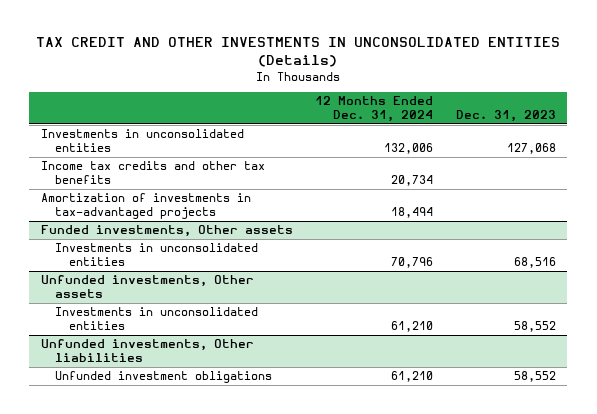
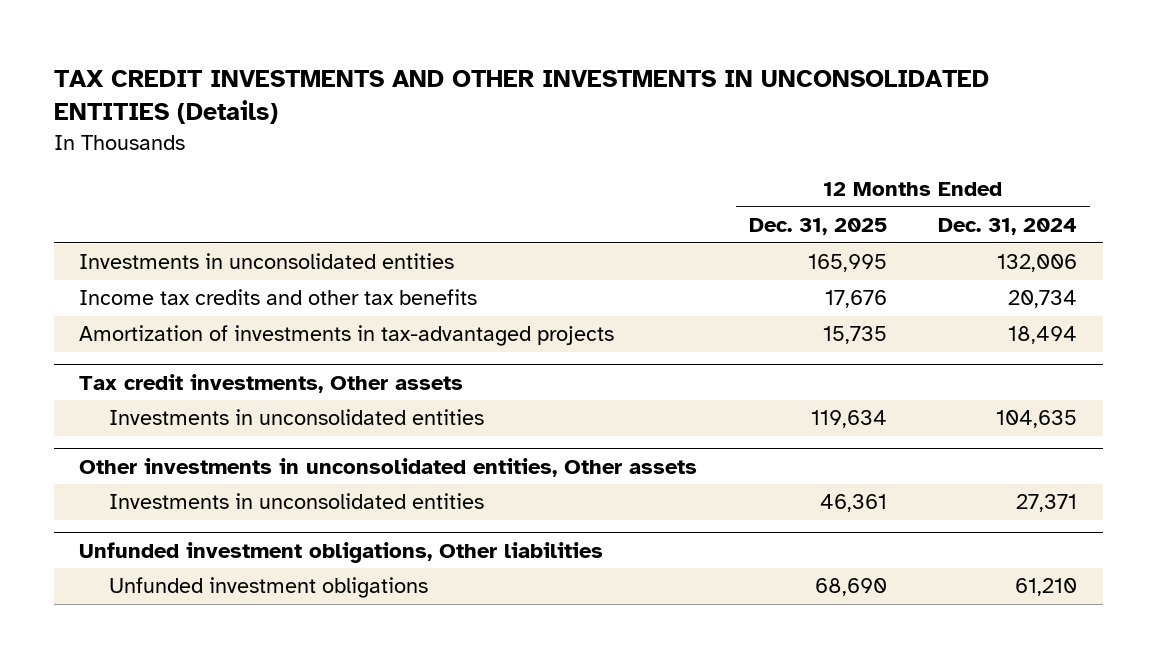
- TAX CREDIT AND OTHER INVESTMENTS IN UNCONSOLIDATED ENTITIES (Details)
+ TAX CREDIT INVESTMENTS AND OTHER INVESTMENTS IN UNCONSOLIDATED ENTITIES (Details)
- | 12 Months Ended Dec. 31, 2024 | Dec. 31, 2023
+ | 12 Months Ended Dec. 31, 2025 | 12 Months Ended Dec. 31, 2024
- Funded investments, Other assets
- Investments in unconsolidated entities | 70,796 | 68,516
- Unfunded investments, Other assets
- Investments in unconsolidated entities | 61,210 | 58,552
- Unfunded investments, Other liabilities
+ Tax credit investments, Other assets
+ Investments in unconsolidated entities | 119,634 | 104,635
+ Other investments in unconsolidated entities, Other assets
+ Investments in unconsolidated entities | 46,361 | 27,371
+ Unfunded investment obligations, Other liabilities

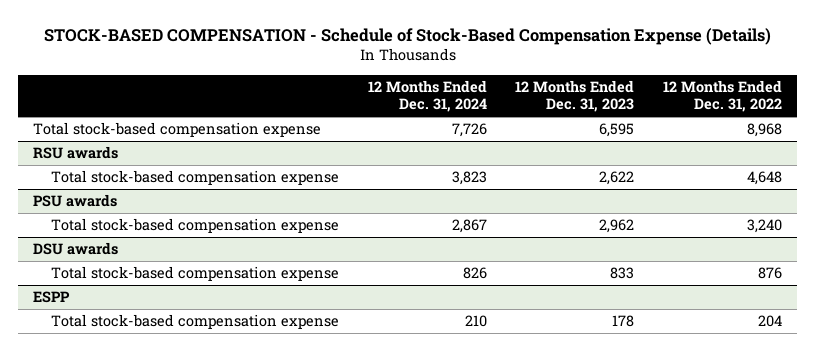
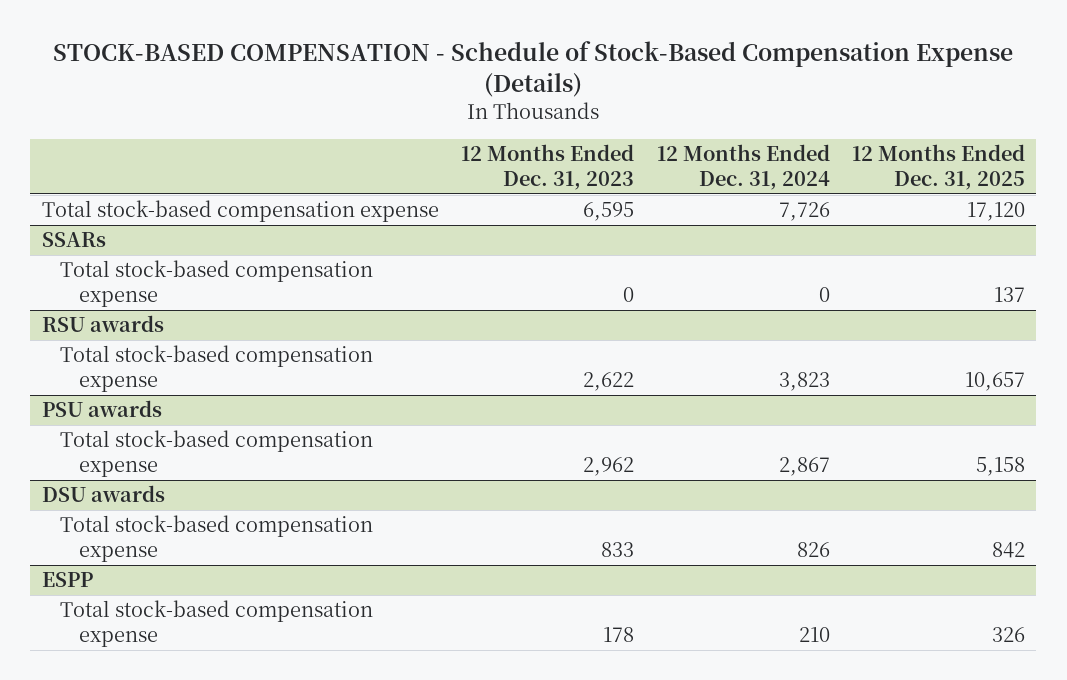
- | 12 Months Ended Dec. 31, 2024 | 12 Months Ended Dec. 31, 2023 | 12 Months Ended Dec. 31, 2022
+ | 12 Months Ended Dec. 31, 2023 | 12 Months Ended Dec. 31, 2024 | 12 Months Ended Dec. 31, 2025
+ SSARs
+ Total stock-based compensation expense | 0 | 0 | 137

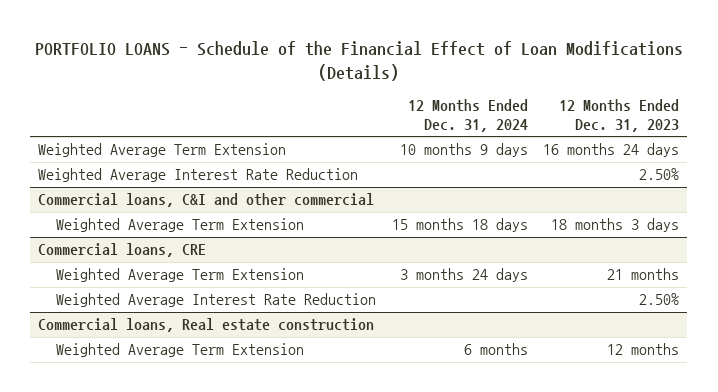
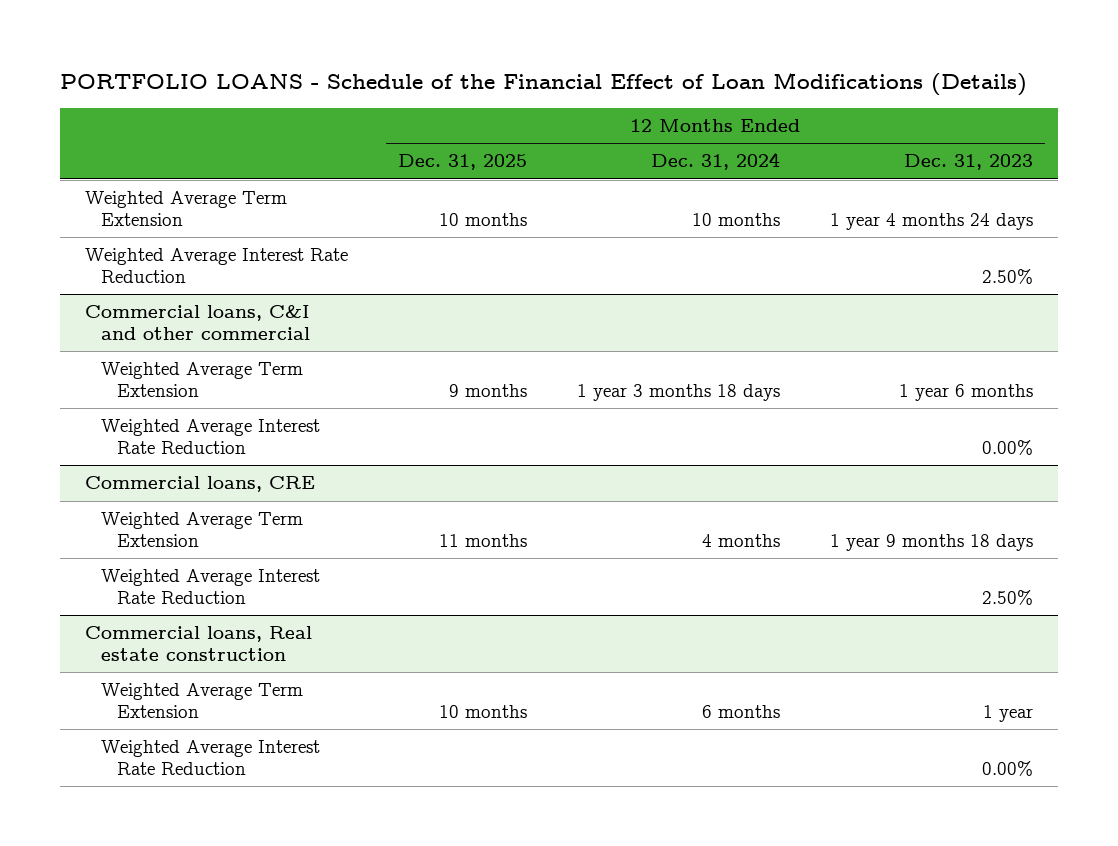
- | 12 Months Ended Dec. 31, 2024 | 12 Months Ended Dec. 31, 2023
+ | 12 Months Ended Dec. 31, 2025 | 12 Months Ended Dec. 31, 2024 | 12 Months Ended Dec. 31, 2023
- Weighted Average Term Extension | 10 months 9 days | 16 months 24 days
+ Weighted Average Term Extension | 10 months | 10 months | 1 year 4 months 24 days
@ Commercial loans, C&I and other commercial
- Weighted Average Term Extension | 15 months 18 days | 18 months 3 days
+ Weighted Average Term Extension | 9 months | 1 year 3 months 18 days | 1 year 6 months
+ Weighted Average Interest Rate Reduction | | | 0.00%
@ Commercial loans, CRE
- Weighted Average Term Extension | 3 months 24 days | 21 months
+ Weighted Average Term Extension | 11 months | 4 months | 1 year 9 months 18 days
@ Commercial loans, Real estate construction
- Weighted Average Term Extension | 6 months | 12 months
+ Weighted Average Term Extension | 10 months | 6 months | 1 year
+ Weighted Average Interest Rate Reduction | | | 0.00%

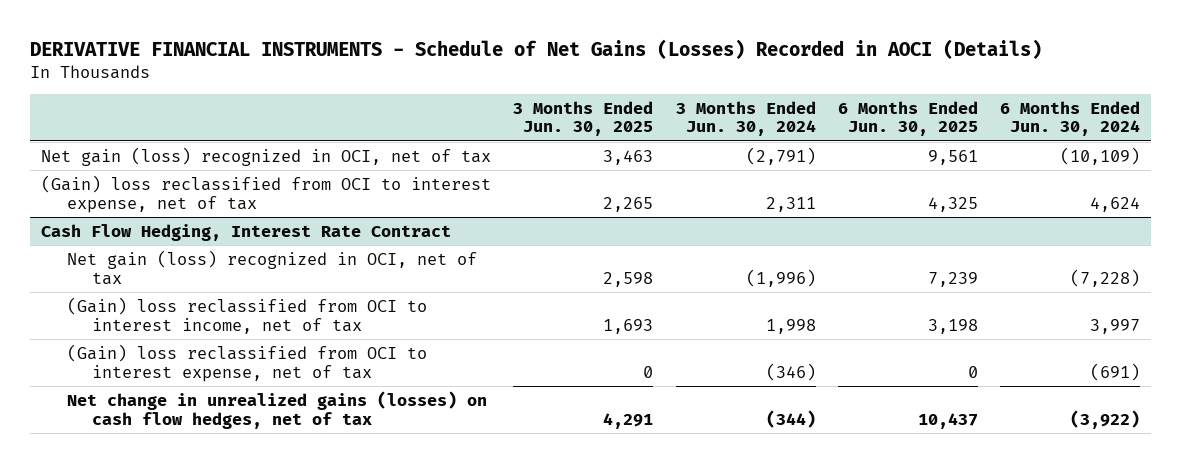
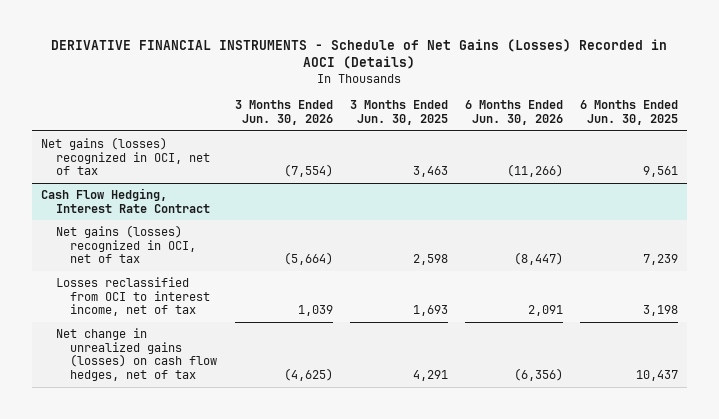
- | 3 Months Ended Jun. 30, 2025 | 3 Months Ended Jun. 30, 2024 | 6 Months Ended Jun. 30, 2025 | 6 Months Ended Jun. 30, 2024
+ | 3 Months Ended Jun. 30, 2026 | 3 Months Ended Jun. 30, 2025 | 6 Months Ended Jun. 30, 2026 | 6 Months Ended Jun. 30, 2025
- Net gain (loss) recognized in OCI, net of tax | 3,463 | (2,791) | 9,561 | (10,109)
- (Gain) loss reclassified from OCI to interest expense, net of tax | 2,265 | 2,311 | 4,325 | 4,624
+ Net gains (losses) recognized in OCI, net of tax | (7,554) | 3,463 | (11,266) | 9,561
@ Cash Flow Hedging, Interest Rate Contract
- Net gain (loss) recognized in OCI, net of tax | 2,598 | (1,996) | 7,239 | (7,228)
- (Gain) loss reclassified from OCI to interest income, net of tax | 1,693 | 1,998 | 3,198 | 3,997
- (Gain) loss reclassified from OCI to interest expense, net of tax | 0 | (346) | 0 | (691)
+ Net gains (losses) recognized in OCI, net of tax | (5,664) | 2,598 | (8,447) | 7,239
+ Losses reclassified from OCI to interest income, net of tax | 1,039 | 1,693 | 2,091 | 3,198

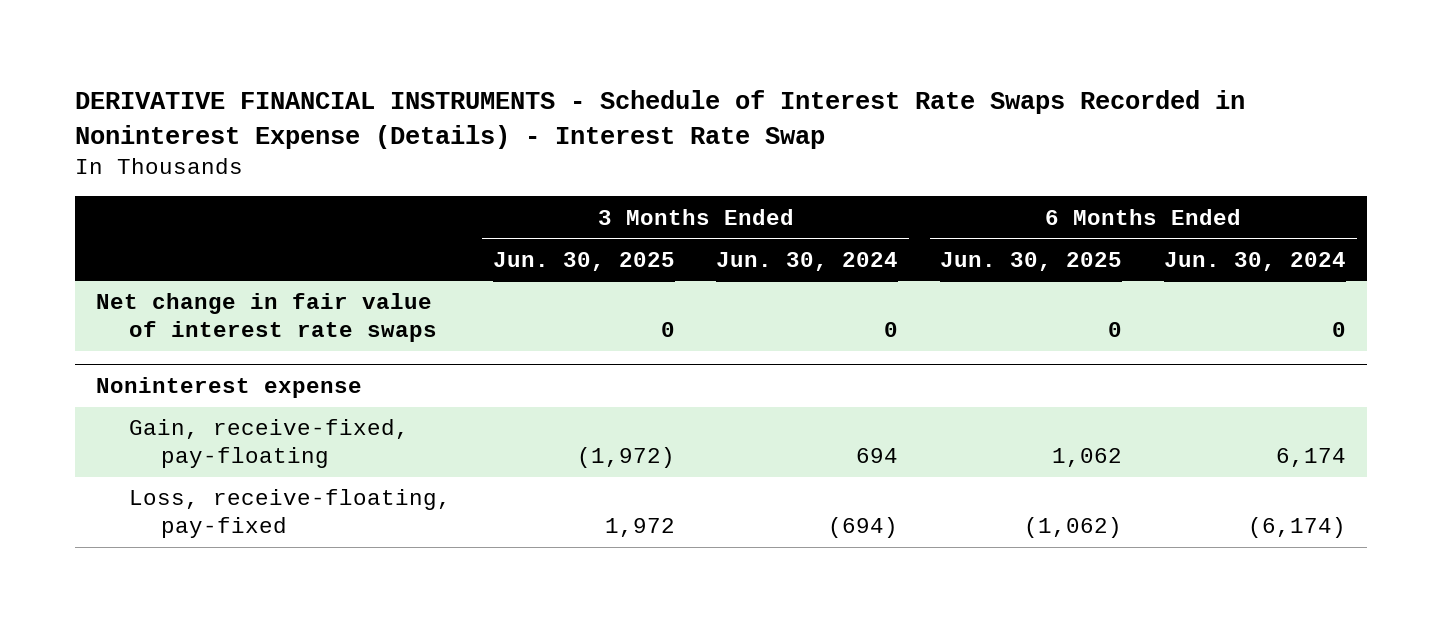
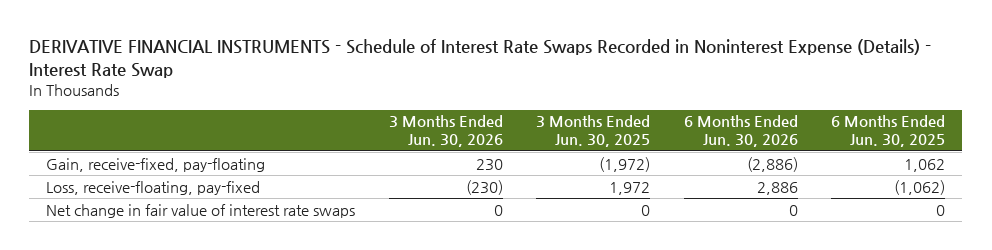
- | 3 Months Ended Jun. 30, 2025 | 3 Months Ended Jun. 30, 2024 | 6 Months Ended Jun. 30, 2025 | 6 Months Ended Jun. 30, 2024
+ | 3 Months Ended Jun. 30, 2026 | 3 Months Ended Jun. 30, 2025 | 6 Months Ended Jun. 30, 2026 | 6 Months Ended Jun. 30, 2025
- Noninterest expense
moved down: Net change in fair value of interest rate swaps | 0 | 0 | 0 | 0

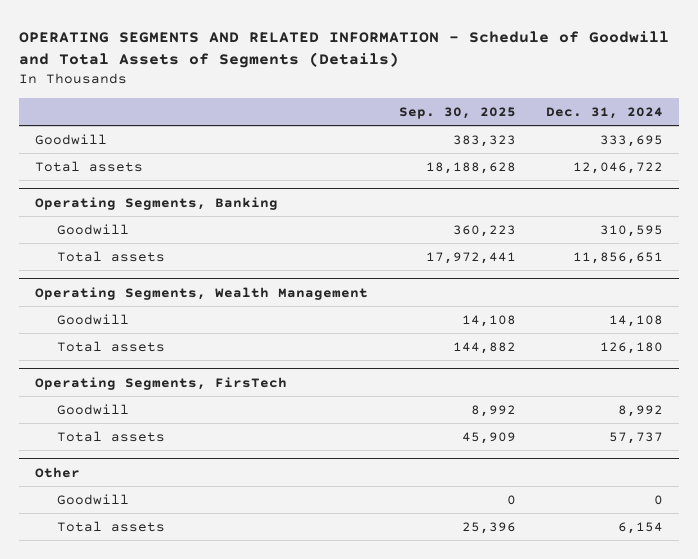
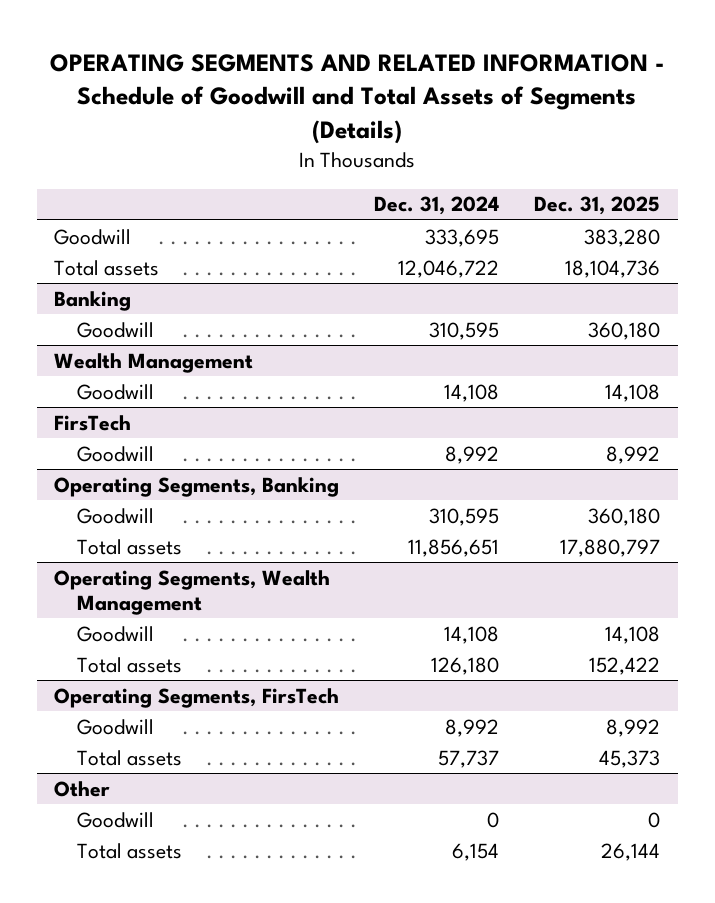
- | Sep. 30, 2025 | Dec. 31, 2024
+ | Dec. 31, 2024 | Dec. 31, 2025
+ Banking
+ Goodwill | 310,595 | 360,180
+ Wealth Management
+ Goodwill | 14,108 | 14,108
+ FirsTech
+ Goodwill | 8,992 | 8,992

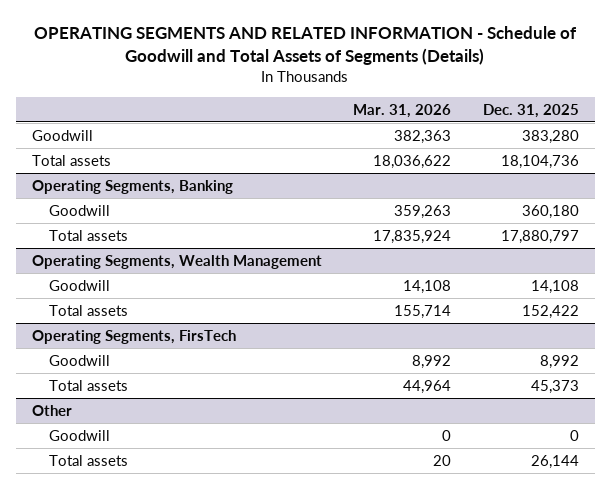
- | Dec. 31, 2024 | Dec. 31, 2025
+ | Mar. 31, 2026 | Dec. 31, 2025
- Banking
- Goodwill | 310,595 | 360,180
- Wealth Management
- Goodwill | 14,108 | 14,108
- FirsTech
- Goodwill | 8,992 | 8,992

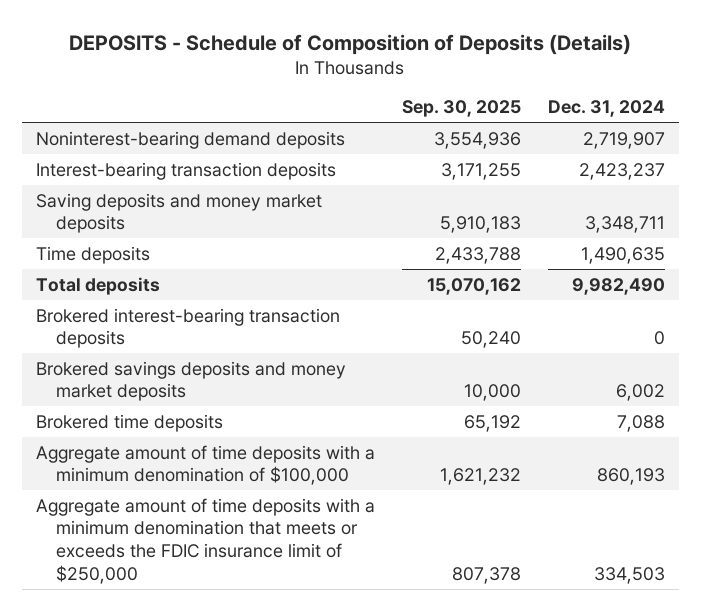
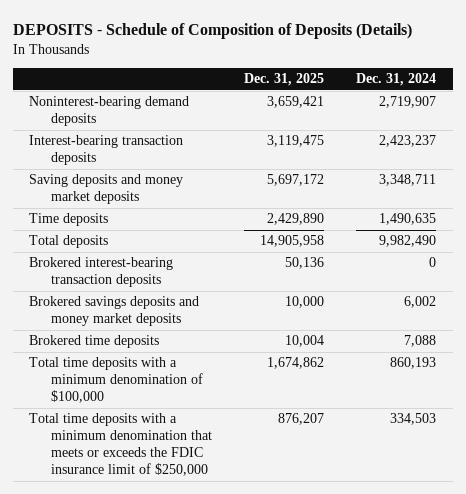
- | Sep. 30, 2025 | Dec. 31, 2024
+ | Dec. 31, 2025 | Dec. 31, 2024
- Aggregate amount of time deposits with a minimum denomination of $100,000 | 1,621,232 | 860,193
- Aggregate amount of time deposits with a minimum denomination that meets or exceeds the FDIC insurance limit of $250,000 | 807,378 | 334,503
+ Total time deposits with a minimum denomination of $100,000 | 1,674,862 | 860,193
+ Total time deposits with a minimum denomination that meets or exceeds the FDIC insurance limit of $250,000 | 876,207 | 334,503

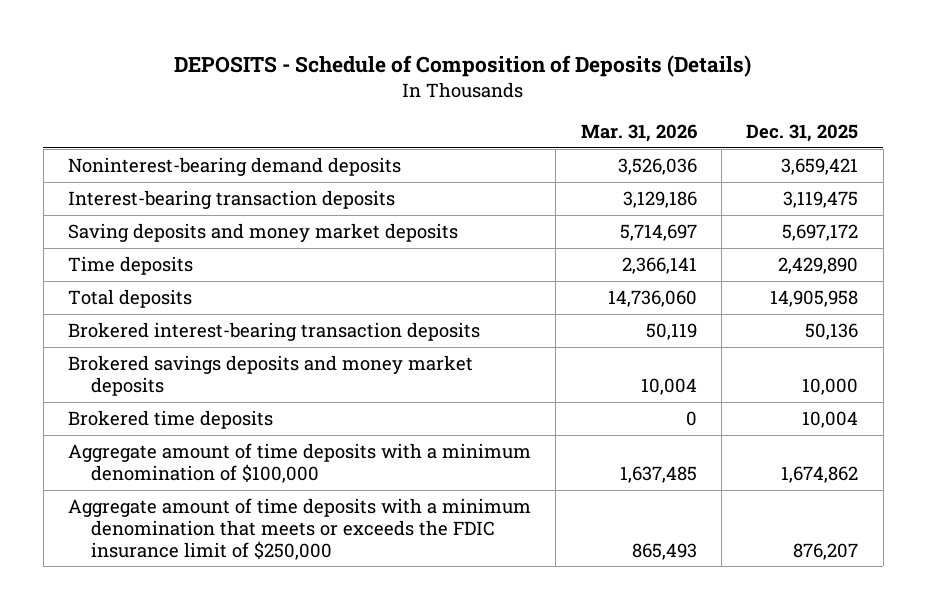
- | Dec. 31, 2025 | Dec. 31, 2024
+ | Mar. 31, 2026 | Dec. 31, 2025
- Total time deposits with a minimum denomination of $100,000 | 1,674,862 | 860,193
- Total time deposits with a minimum denomination that meets or exceeds the FDIC insurance limit of $250,000 | 876,207 | 334,503
+ Aggregate amount of time deposits with a minimum denomination of $100,000 | 1,637,485 | 1,674,862
+ Aggregate amount of time deposits with a minimum denomination that meets or exceeds the FDIC insurance limit of $250,000 | 865,493 | 876,207

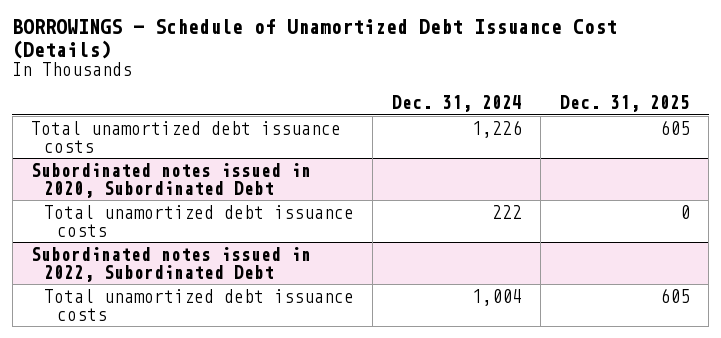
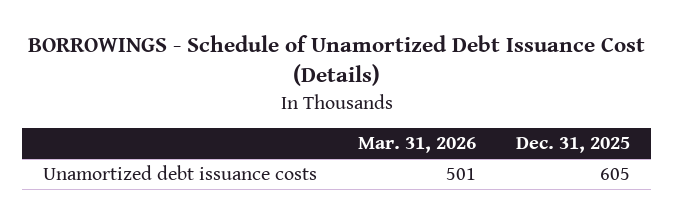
- | Dec. 31, 2024 | Dec. 31, 2025
+ | Mar. 31, 2026 | Dec. 31, 2025
- Total unamortized debt issuance costs | 1,226 | 605
- Subordinated notes issued in 2020, Subordinated Debt
- Total unamortized debt issuance costs | 222 | 0
- Subordinated notes issued in 2022, Subordinated Debt
- Total unamortized debt issuance costs | 1,004 | 605
+ Unamortized debt issuance costs | 501 | 605

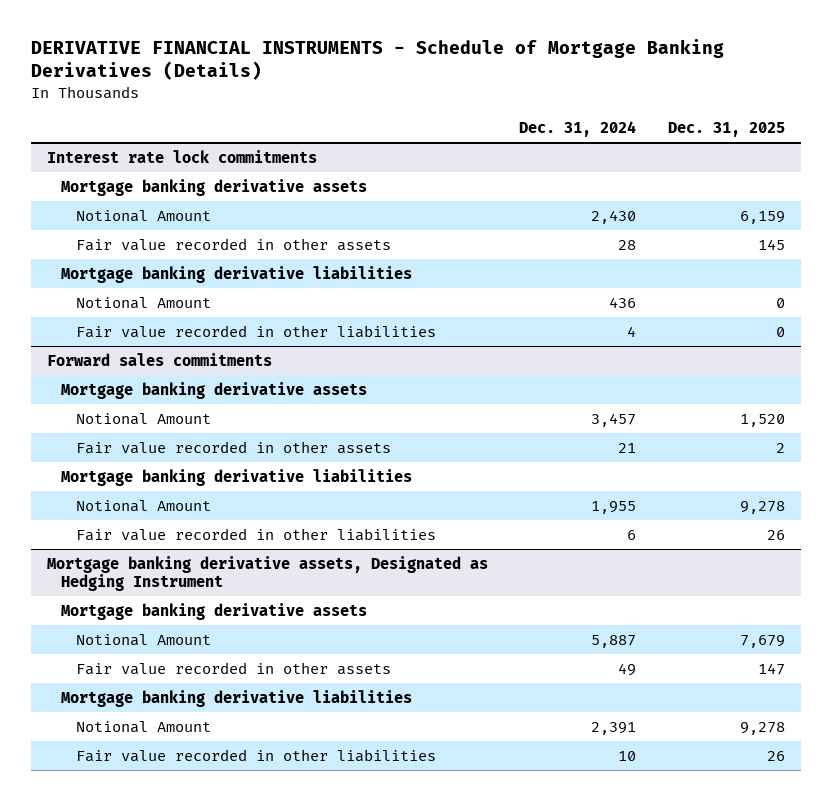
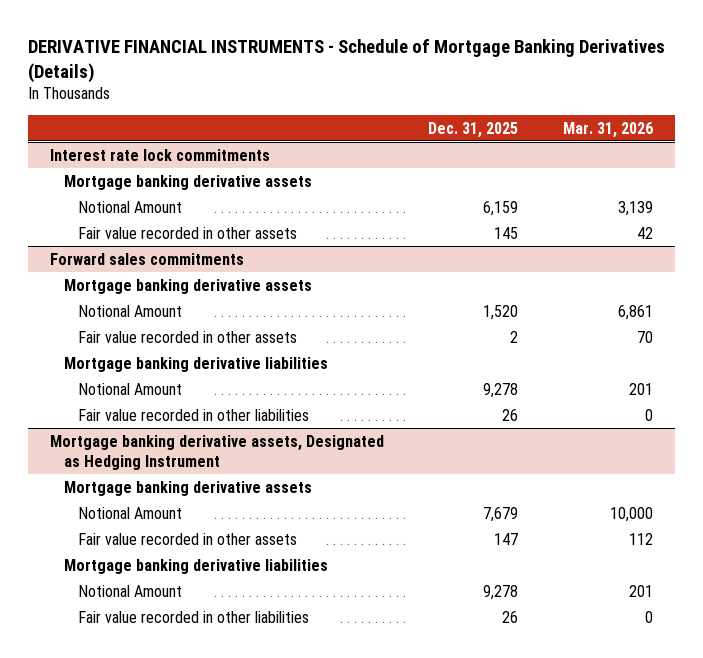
- | Dec. 31, 2024 | Dec. 31, 2025
+ | Dec. 31, 2025 | Mar. 31, 2026
@ Interest rate lock commitments
- Mortgage banking derivative liabilities
- Notional Amount | 436 | 0
- Fair value recorded in other liabilities | 4 | 0

